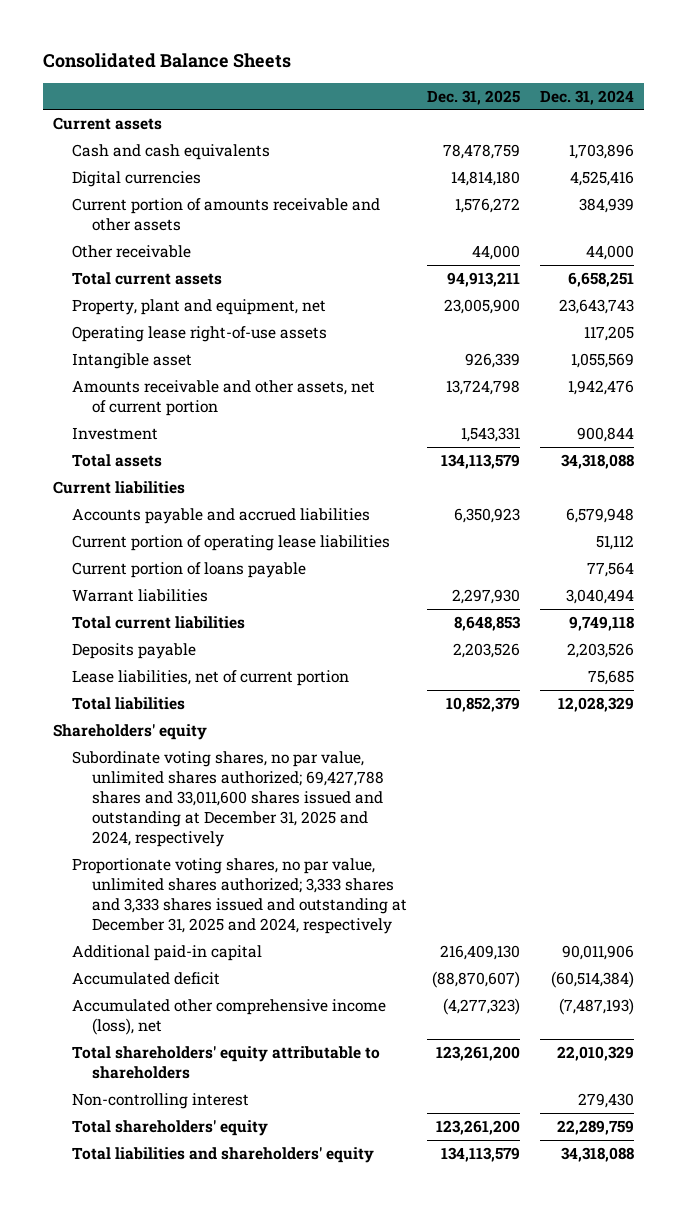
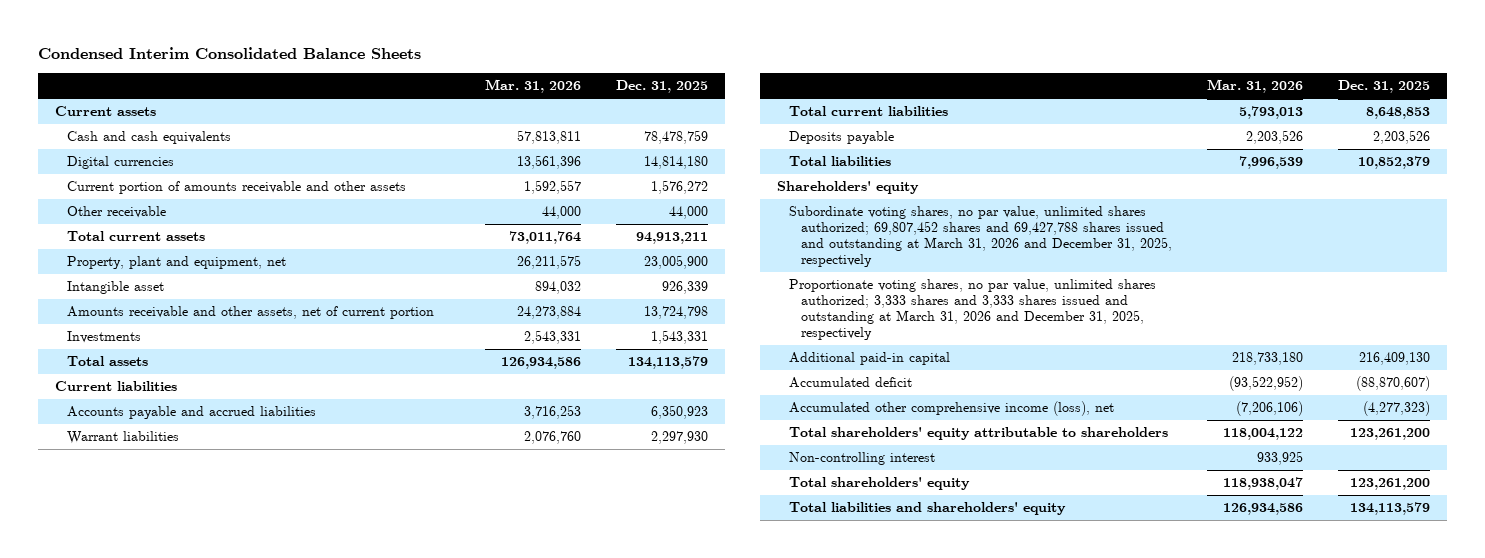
- Consolidated Balance Sheets
+ Condensed Interim Consolidated Balance Sheets
- | Dec. 31, 2025 | Dec. 31, 2024
+ | Mar. 31, 2026 | Dec. 31, 2025
- Operating lease right-of-use assets | | 117,205
- Investment | 1,543,331 | 900,844
+ Investments | 2,543,331 | 1,543,331
- Current portion of operating lease liabilities | | 51,112
- Current portion of loans payable | | 77,564
- Lease liabilities, net of current portion | | 75,685
- Subordinate voting shares, no par value, unlimited shares authorized; 69,427,788 shares and 33,011,600 shares issued and outstanding at December 31, 2025 and 2024, respectively
- Proportionate voting shares, no par value, unlimited shares authorized; 3,333 shares and 3,333 shares issued and outstanding at December 31, 2025 and 2024, respectively
+ Subordinate voting shares, no par value, unlimited shares authorized; 69,807,452 shares and 69,427,788 shares issued and outstanding at March 31, 2026 and December 31, 2025, respectively
+ Proportionate voting shares, no par value, unlimited shares authorized; 3,333 shares and 3,333 shares issued and outstanding at March 31, 2026 and December 31, 2025, respectively

